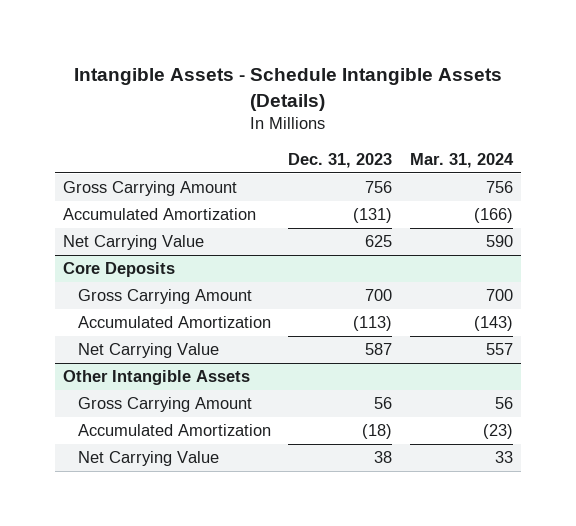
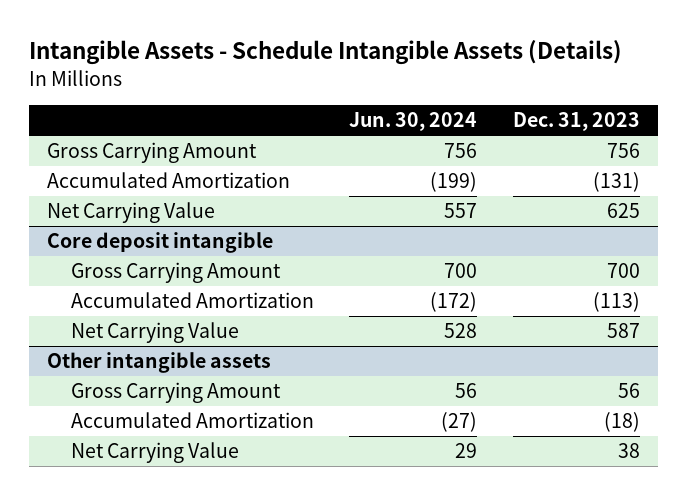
- | Dec. 31, 2023 | Mar. 31, 2024
+ | Jun. 30, 2024 | Dec. 31, 2023
- Core Deposits
+ Core deposit intangible
- Other Intangible Assets
+ Other intangible assets

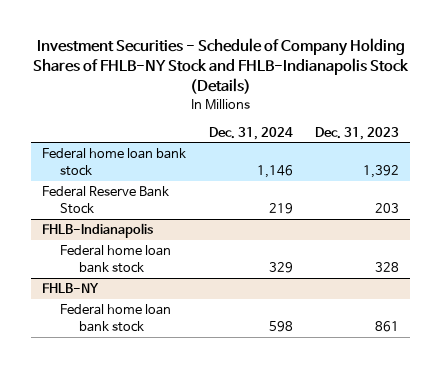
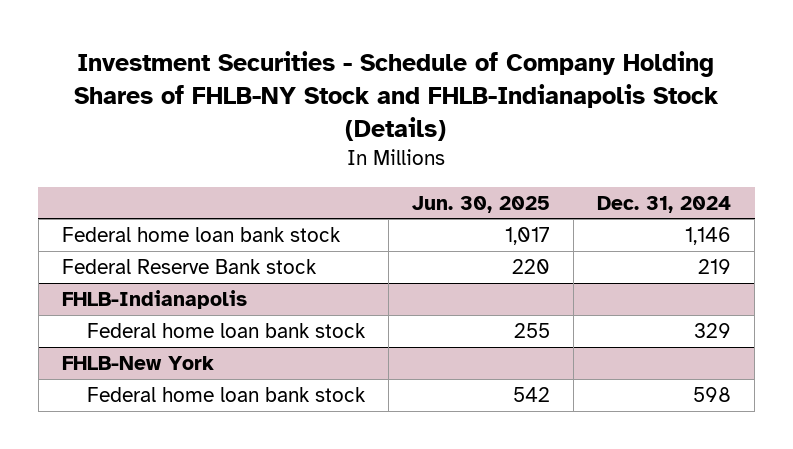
- | Dec. 31, 2024 | Dec. 31, 2023
+ | Jun. 30, 2025 | Dec. 31, 2024
- Federal Reserve Bank Stock | 219 | 203
+ Federal Reserve Bank stock | 220 | 219
- FHLB-NY
+ FHLB-New York

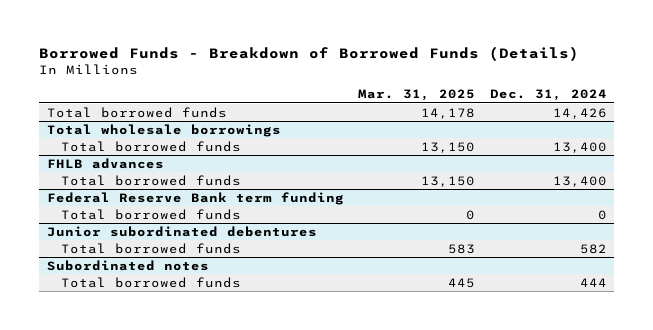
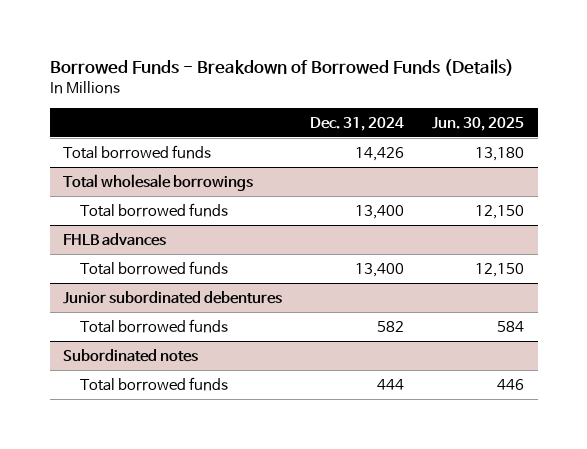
- | Mar. 31, 2025 | Dec. 31, 2024
+ | Dec. 31, 2024 | Jun. 30, 2025
- Federal Reserve Bank term funding
- Total borrowed funds | 0 | 0

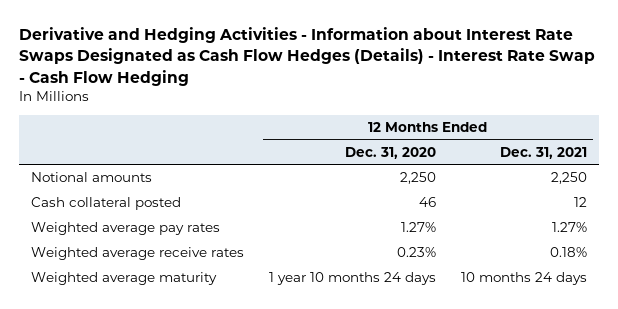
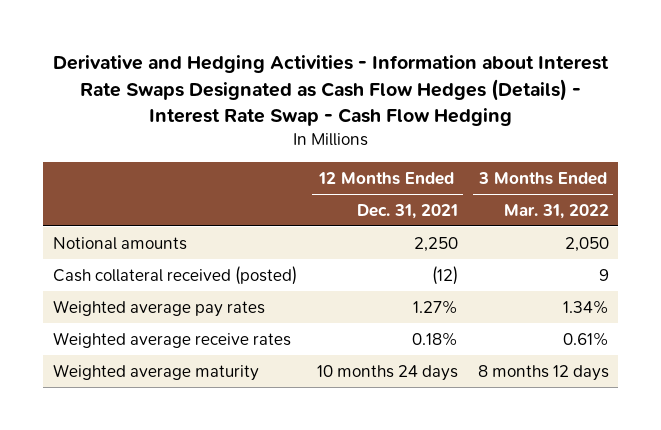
- | 12 Months Ended Dec. 31, 2020 | 12 Months Ended Dec. 31, 2021
+ | 12 Months Ended Dec. 31, 2021 | 3 Months Ended Mar. 31, 2022
- Cash collateral posted | 46 | 12
+ Cash collateral received (posted) | (12) | 9

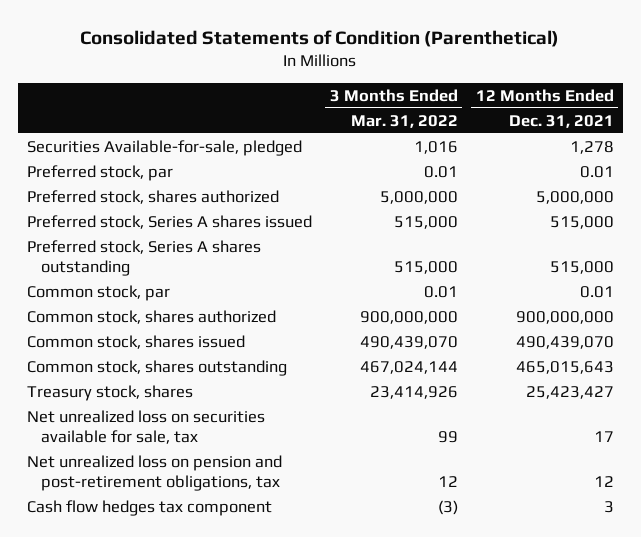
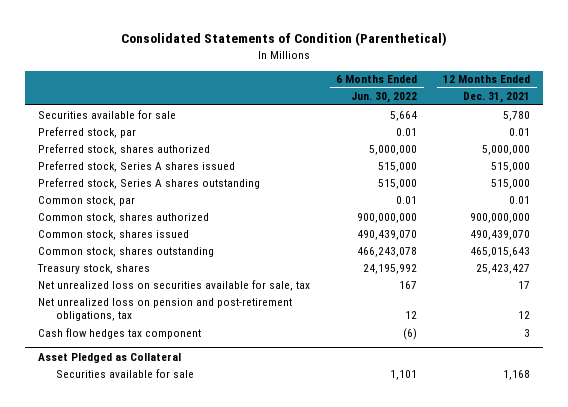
- | 3 Months Ended Mar. 31, 2022 | 12 Months Ended Dec. 31, 2021
+ | 6 Months Ended Jun. 30, 2022 | 12 Months Ended Dec. 31, 2021
- Securities Available-for-sale, pledged | 1,016 | 1,278
+ Securities available for sale | 5,664 | 5,780
+ Asset Pledged as Collateral
+ Securities available for sale | 1,101 | 1,168

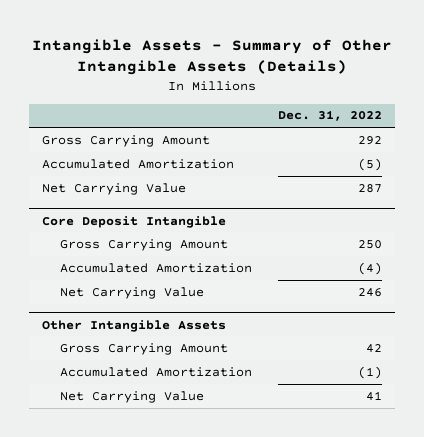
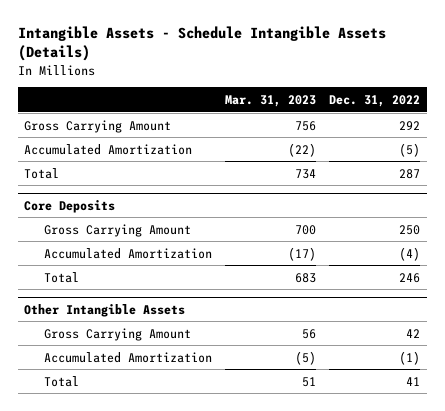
- Intangible Assets - Summary of Other Intangible Assets (Details)
+ Intangible Assets - Schedule Intangible Assets (Details)
- | Dec. 31, 2022
+ | Mar. 31, 2023 | Dec. 31, 2022
- Net Carrying Value | 287
- Core Deposit Intangible
+ Total | 734 | 287
+ Core Deposits
- Net Carrying Value | 246
+ Total | 683 | 246
@ Other Intangible Assets
- Net Carrying Value | 41
+ Total | 51 | 41

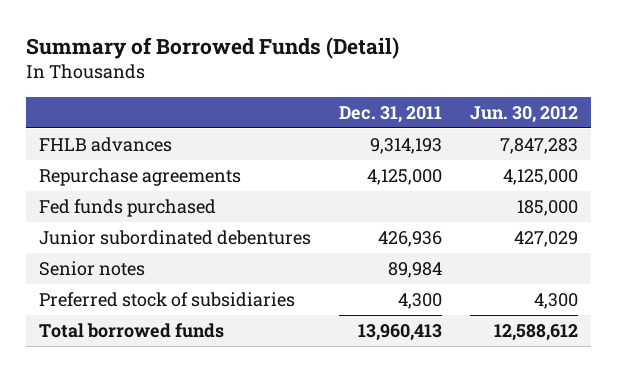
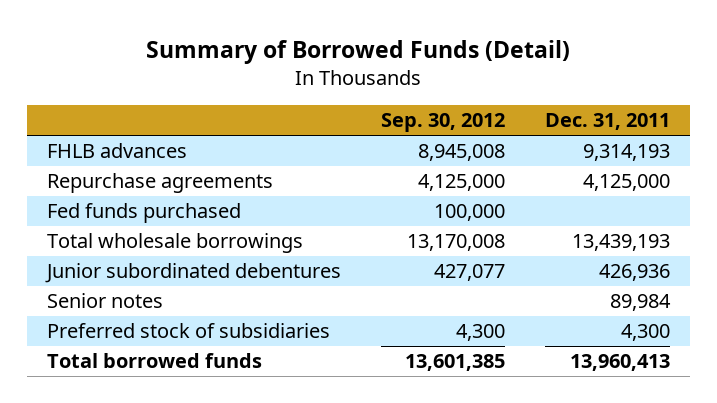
- | Dec. 31, 2011 | Jun. 30, 2012
+ | Sep. 30, 2012 | Dec. 31, 2011
+ Total wholesale borrowings | 13,170,008 | 13,439,193

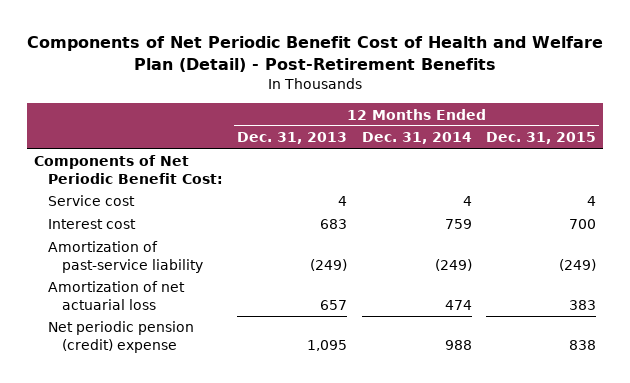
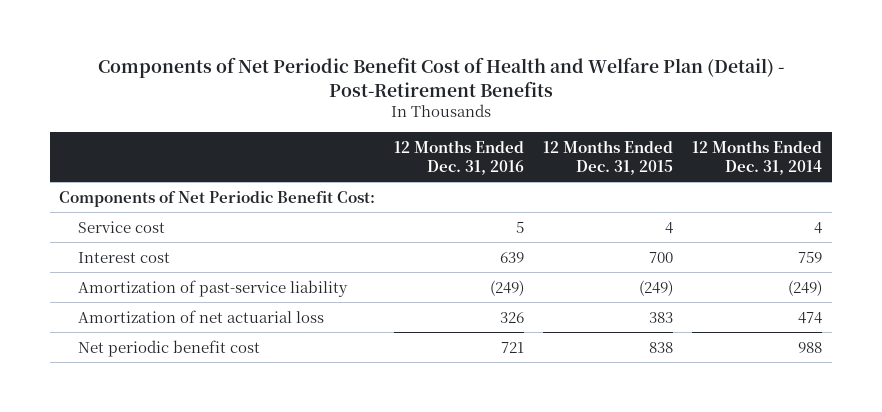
- | 12 Months Ended Dec. 31, 2013 | 12 Months Ended Dec. 31, 2014 | 12 Months Ended Dec. 31, 2015
+ | 12 Months Ended Dec. 31, 2016 | 12 Months Ended Dec. 31, 2015 | 12 Months Ended Dec. 31, 2014
- Net periodic pension (credit) expense | 1,095 | 988 | 838
+ Net periodic benefit cost | 721 | 838 | 988

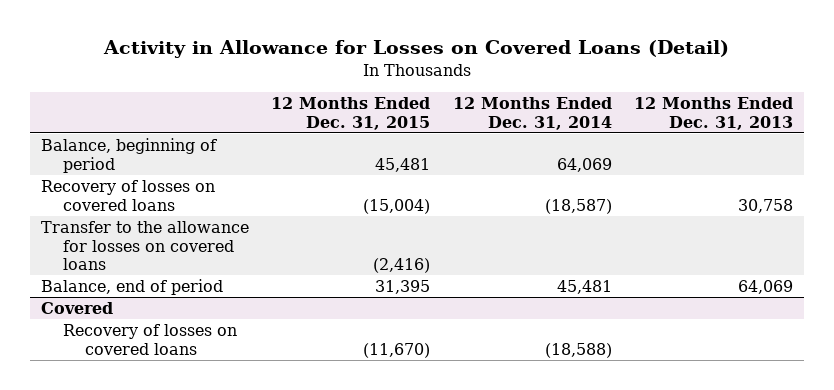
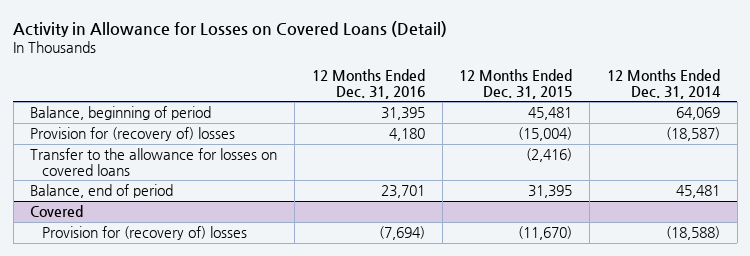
- | 12 Months Ended Dec. 31, 2015 | 12 Months Ended Dec. 31, 2014 | 12 Months Ended Dec. 31, 2013
+ | 12 Months Ended Dec. 31, 2016 | 12 Months Ended Dec. 31, 2015 | 12 Months Ended Dec. 31, 2014
- Recovery of losses on covered loans | (15,004) | (18,587) | 30,758
+ Provision for (recovery of) losses | 4,180 | (15,004) | (18,587)
@ Covered
- Recovery of losses on covered loans | (11,670) | (18,588) |
+ Provision for (recovery of) losses | (7,694) | (11,670) | (18,588)

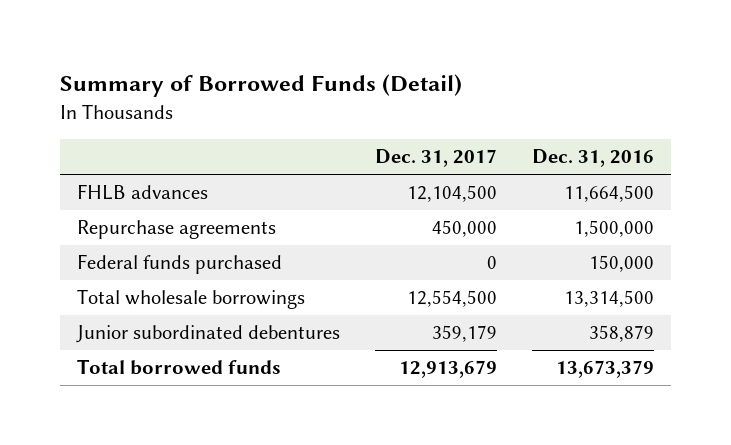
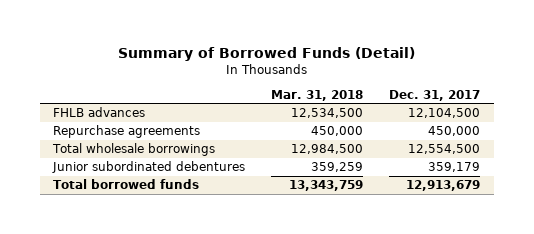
- | Dec. 31, 2017 | Dec. 31, 2016
+ | Mar. 31, 2018 | Dec. 31, 2017
- Federal funds purchased | 0 | 150,000

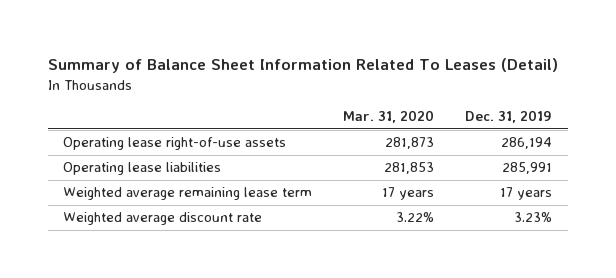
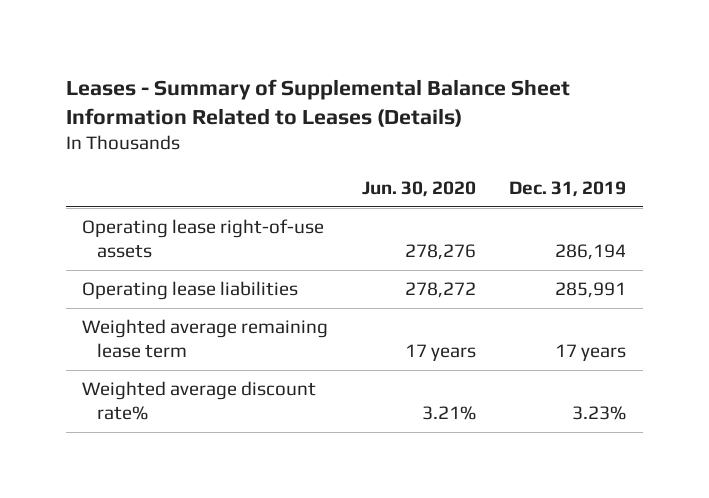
- Summary of Balance Sheet Information Related To Leases (Detail)
+ Leases - Summary of Supplemental Balance Sheet Information Related to Leases (Details)
- | Mar. 31, 2020 | Dec. 31, 2019
+ | Jun. 30, 2020 | Dec. 31, 2019
- Weighted average discount rate | 3.22% | 3.23%
+ Weighted average discount rate% | 3.21% | 3.23%

